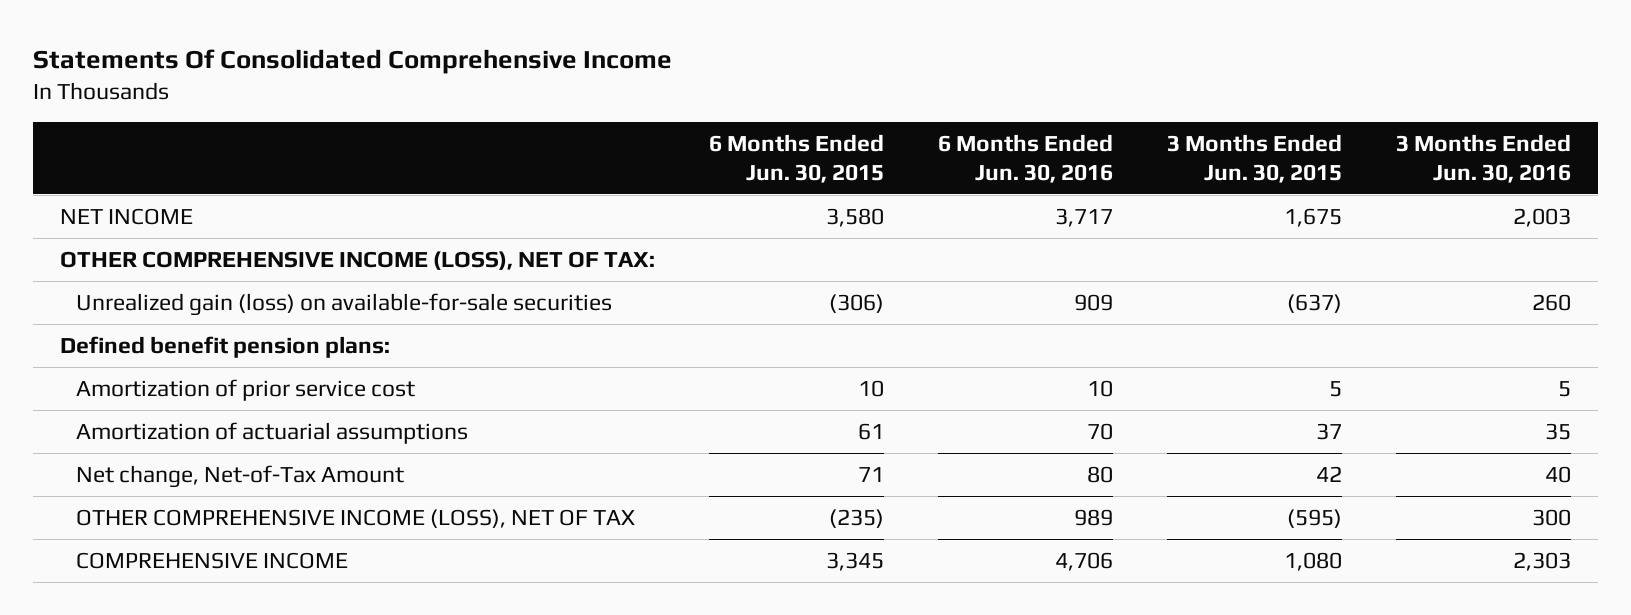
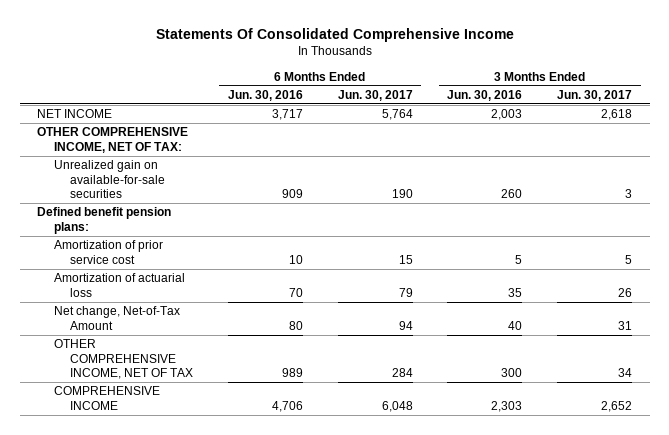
- | 6 Months Ended Jun. 30, 2015 | 6 Months Ended Jun. 30, 2016 | 3 Months Ended Jun. 30, 2015 | 3 Months Ended Jun. 30, 2016
+ | 6 Months Ended Jun. 30, 2016 | 6 Months Ended Jun. 30, 2017 | 3 Months Ended Jun. 30, 2016 | 3 Months Ended Jun. 30, 2017
- OTHER COMPREHENSIVE INCOME (LOSS), NET OF TAX:
- Unrealized gain (loss) on available-for-sale securities | (306) | 909 | (637) | 260
+ OTHER COMPREHENSIVE INCOME, NET OF TAX:
+ Unrealized gain on available-for-sale securities | 909 | 190 | 260 | 3
- Amortization of actuarial assumptions | 61 | 70 | 37 | 35
+ Amortization of actuarial loss | 70 | 79 | 35 | 26
- OTHER COMPREHENSIVE INCOME (LOSS), NET OF TAX | (235) | 989 | (595) | 300
+ OTHER COMPREHENSIVE INCOME, NET OF TAX | 989 | 284 | 300 | 34

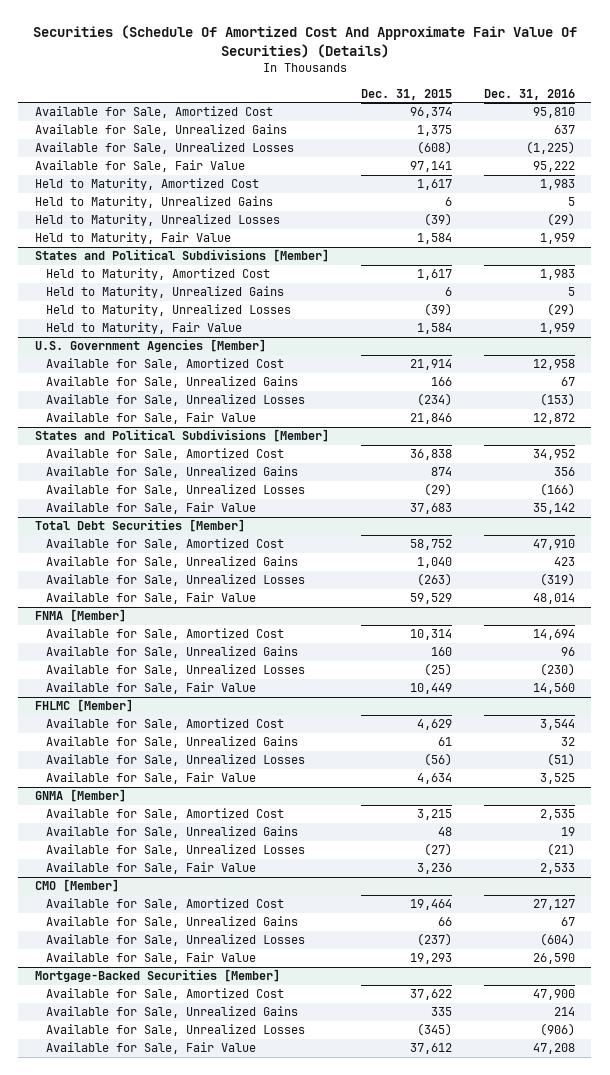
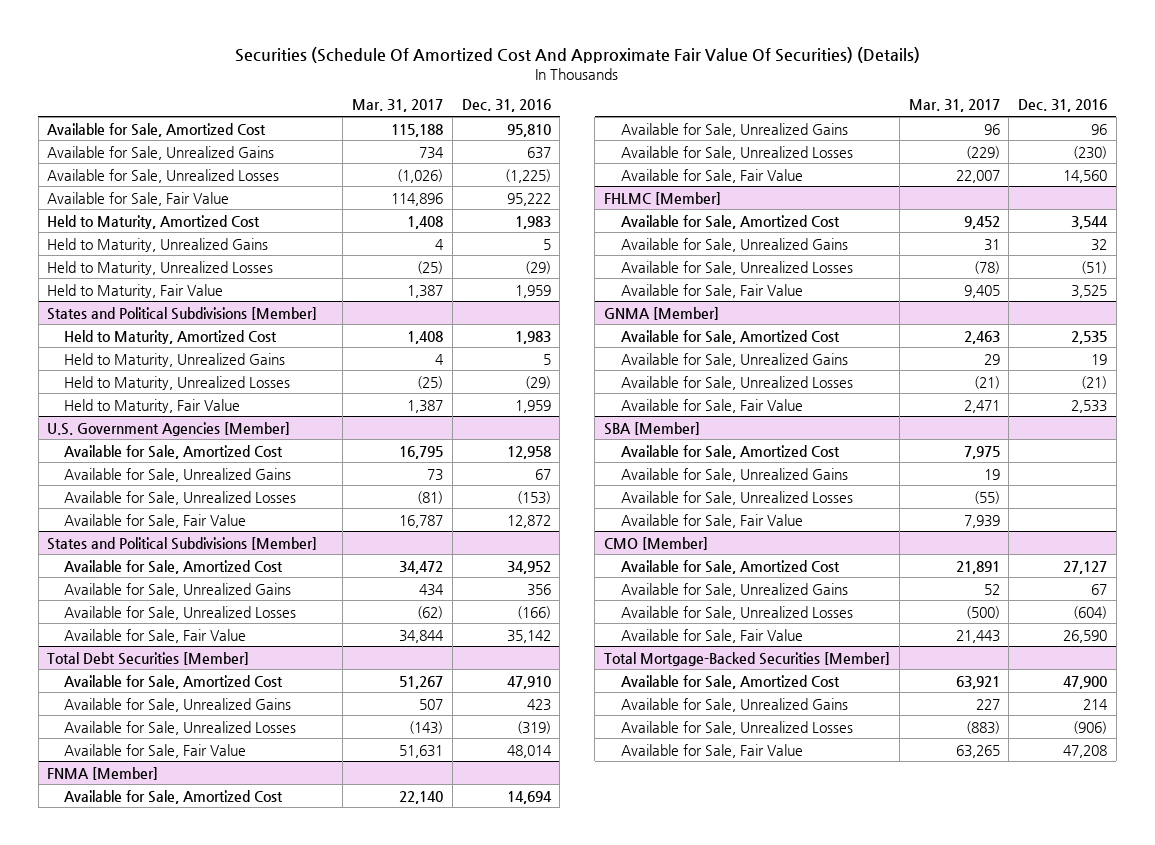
- | Dec. 31, 2015 | Dec. 31, 2016
+ | Mar. 31, 2017 | Dec. 31, 2016
+ SBA [Member]
+ Available for Sale, Amortized Cost | 7,975 |
+ Available for Sale, Unrealized Gains | 19 |
+ Available for Sale, Unrealized Losses | (55) |
+ Available for Sale, Fair Value | 7,939 |
- Mortgage-Backed Securities [Member]
+ Total Mortgage-Backed Securities [Member]

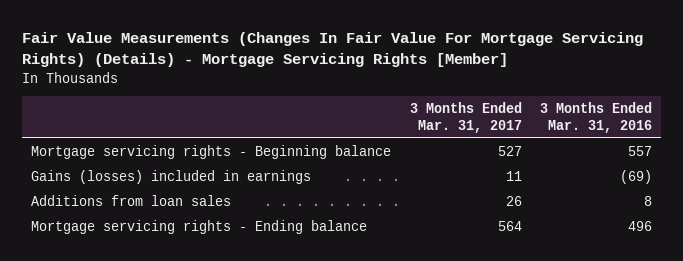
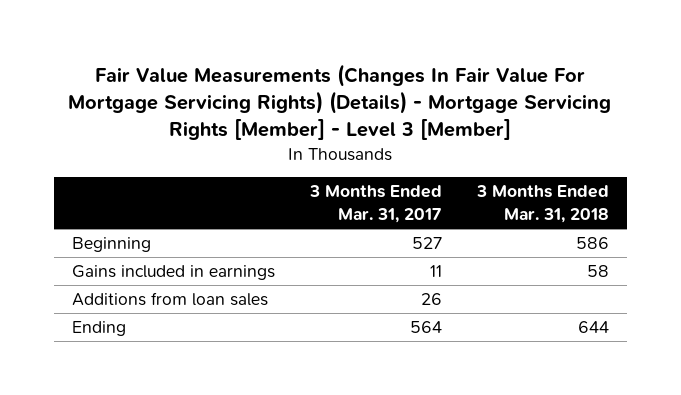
- Fair Value Measurements (Changes In Fair Value For Mortgage Servicing Rights) (Details) - Mortgage Servicing Rights [Member]
+ Fair Value Measurements (Changes In Fair Value For Mortgage Servicing Rights) (Details) - Mortgage Servicing Rights [Member] - Level 3 [Member]
- | 3 Months Ended Mar. 31, 2017 | 3 Months Ended Mar. 31, 2016
+ | 3 Months Ended Mar. 31, 2017 | 3 Months Ended Mar. 31, 2018
- Mortgage servicing rights - Beginning balance | 527 | 557
- Gains (losses) included in earnings | 11 | (69)
+ Beginning | 527 | 586
+ Gains included in earnings | 11 | 58
- Mortgage servicing rights - Ending balance | 564 | 496
+ Ending | 564 | 644

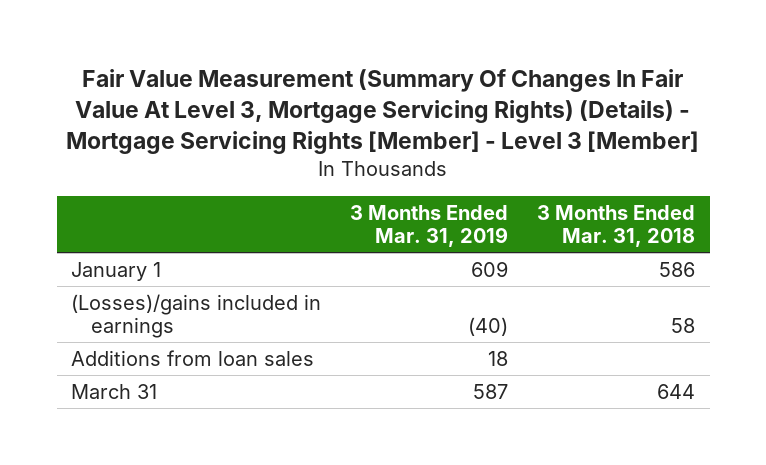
- Fair Value Measurements (Changes In Fair Value For Mortgage Servicing Rights) (Details) - Mortgage Servicing Rights [Member] - Level 3 [Member]
+ Fair Value Measurement (Summary Of Changes In Fair Value At Level 3, Mortgage Servicing Rights) (Details) - Mortgage Servicing Rights [Member] - Level 3 [Member]
- | 3 Months Ended Mar. 31, 2017 | 3 Months Ended Mar. 31, 2018
+ | 3 Months Ended Mar. 31, 2019 | 3 Months Ended Mar. 31, 2018
- Beginning | 527 | 586
- Gains included in earnings | 11 | 58
+ January 1 | 609 | 586
+ (Losses)/gains included in earnings | (40) | 58
- Ending | 564 | 644
+ March 31 | 587 | 644

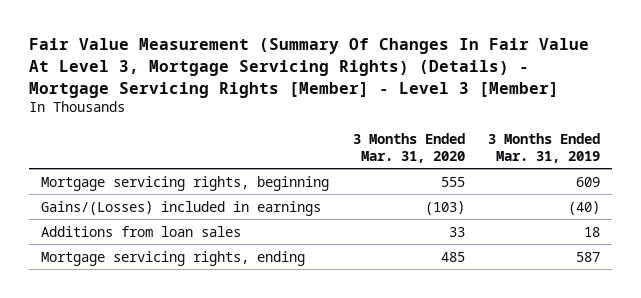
- | 3 Months Ended Mar. 31, 2019 | 3 Months Ended Mar. 31, 2018
+ | 3 Months Ended Mar. 31, 2020 | 3 Months Ended Mar. 31, 2019
- January 1 | 609 | 586
- (Losses)/gains included in earnings | (40) | 58
+ Mortgage servicing rights, beginning | 555 | 609
+ Gains/(Losses) included in earnings | (103) | (40)
- March 31 | 587 | 644
+ Mortgage servicing rights, ending | 485 | 587

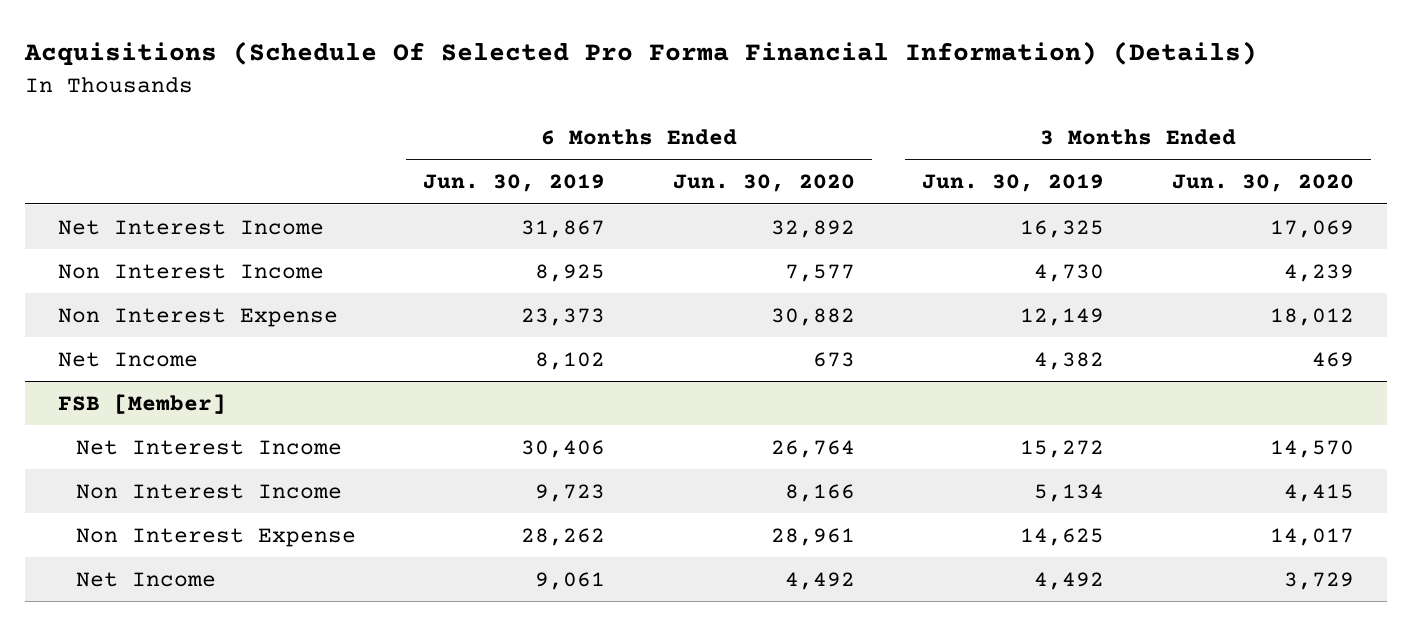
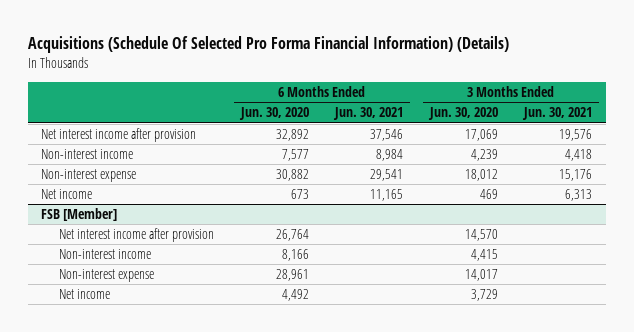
- | 6 Months Ended Jun. 30, 2019 | 6 Months Ended Jun. 30, 2020 | 3 Months Ended Jun. 30, 2019 | 3 Months Ended Jun. 30, 2020
+ | 6 Months Ended Jun. 30, 2020 | 6 Months Ended Jun. 30, 2021 | 3 Months Ended Jun. 30, 2020 | 3 Months Ended Jun. 30, 2021
- Net Interest Income | 31,867 | 32,892 | 16,325 | 17,069
- Non Interest Income | 8,925 | 7,577 | 4,730 | 4,239
- Non Interest Expense | 23,373 | 30,882 | 12,149 | 18,012
- Net Income | 8,102 | 673 | 4,382 | 469
+ Net interest income after provision | 32,892 | 37,546 | 17,069 | 19,576
+ Non-interest income | 7,577 | 8,984 | 4,239 | 4,418
+ Non-interest expense | 30,882 | 29,541 | 18,012 | 15,176
+ Net income | 673 | 11,165 | 469 | 6,313
@ FSB [Member]
- Net Interest Income | 30,406 | 26,764 | 15,272 | 14,570
- Non Interest Income | 9,723 | 8,166 | 5,134 | 4,415
- Non Interest Expense | 28,262 | 28,961 | 14,625 | 14,017
- Net Income | 9,061 | 4,492 | 4,492 | 3,729
+ Net interest income after provision | 26,764 | | 14,570 |
+ Non-interest income | 8,166 | | 4,415 |
+ Non-interest expense | 28,961 | | 14,017 |
+ Net income | 4,492 | | 3,729 |

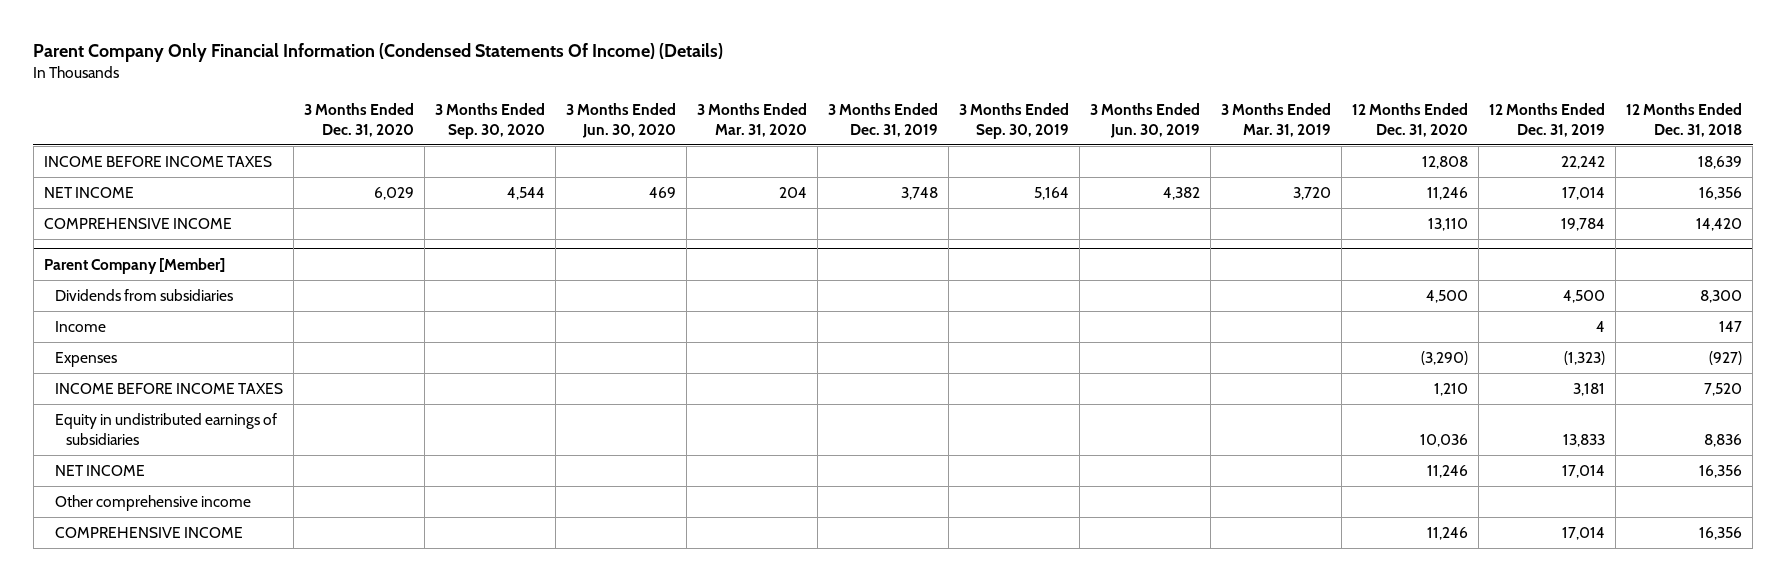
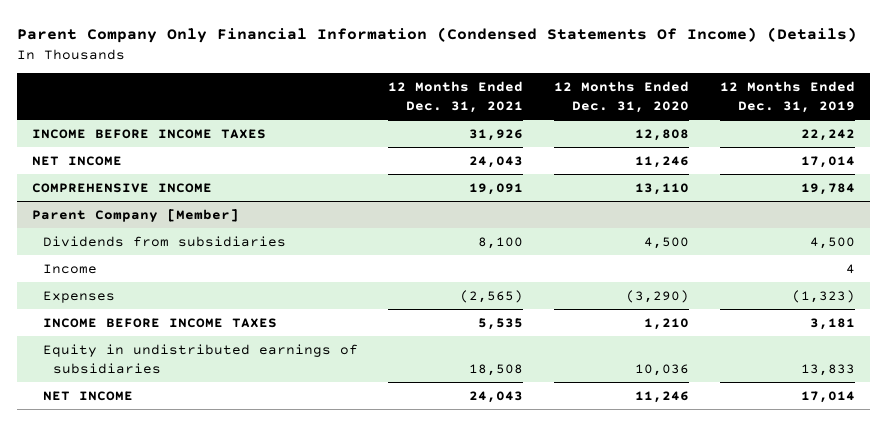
- | 3 Months Ended Dec. 31, 2020 | 3 Months Ended Sep. 30, 2020 | 3 Months Ended Jun. 30, 2020 | 3 Months Ended Mar. 31, 2020 | 3 Months Ended Dec. 31, 2019 | 3 Months Ended Sep. 30, 2019 | 3 Months Ended Jun. 30, 2019 | 3 Months Ended Mar. 31, 2019 | 12 Months Ended Dec. 31, 2020 | 12 Months Ended Dec. 31, 2019 | 12 Months Ended Dec. 31, 2018
+ | 12 Months Ended Dec. 31, 2021 | 12 Months Ended Dec. 31, 2020 | 12 Months Ended Dec. 31, 2019
@ Parent Company [Member]
- Other comprehensive income
- COMPREHENSIVE INCOME | | | | | | | | | 11,246 | 17,014 | 16,356

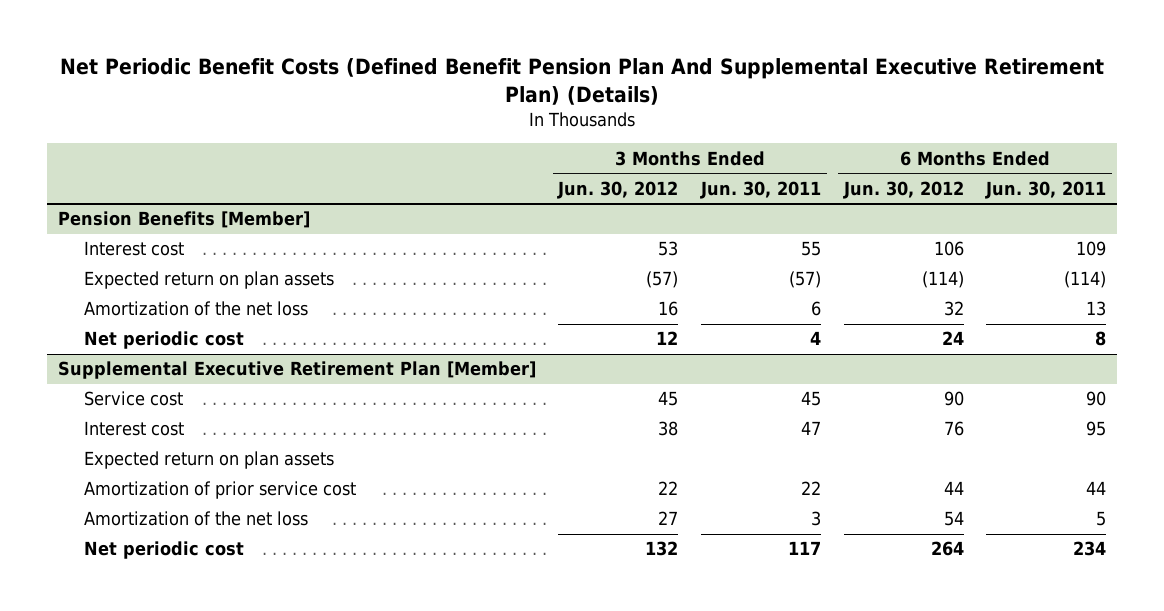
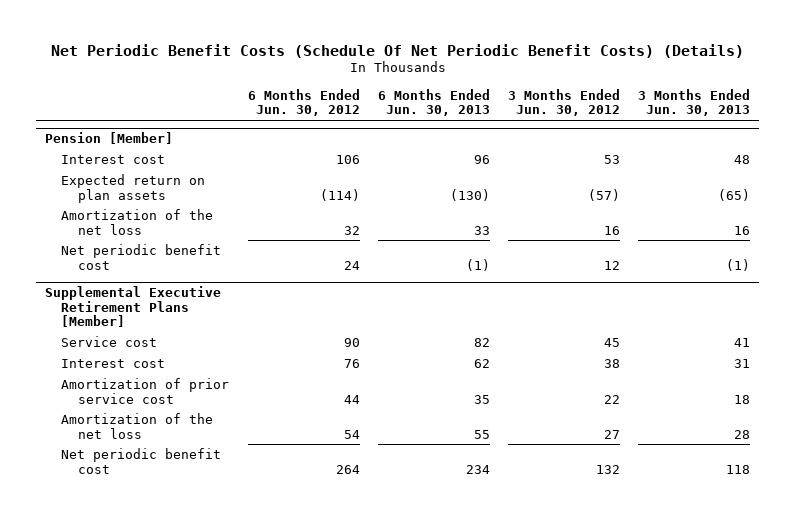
- Net Periodic Benefit Costs (Defined Benefit Pension Plan And Supplemental Executive Retirement Plan) (Details)
+ Net Periodic Benefit Costs (Schedule Of Net Periodic Benefit Costs) (Details)
- | 3 Months Ended Jun. 30, 2012 | 3 Months Ended Jun. 30, 2011 | 6 Months Ended Jun. 30, 2012 | 6 Months Ended Jun. 30, 2011
+ | 6 Months Ended Jun. 30, 2012 | 6 Months Ended Jun. 30, 2013 | 3 Months Ended Jun. 30, 2012 | 3 Months Ended Jun. 30, 2013
- Pension Benefits [Member]
+ Pension [Member]
- Net periodic cost | 12 | 4 | 24 | 8
- Supplemental Executive Retirement Plan [Member]
+ Net periodic benefit cost | 24 | (1) | 12 | (1)
+ Supplemental Executive Retirement Plans [Member]
- Expected return on plan assets
- Net periodic cost | 132 | 117 | 264 | 234
+ Net periodic benefit cost | 264 | 234 | 132 | 118

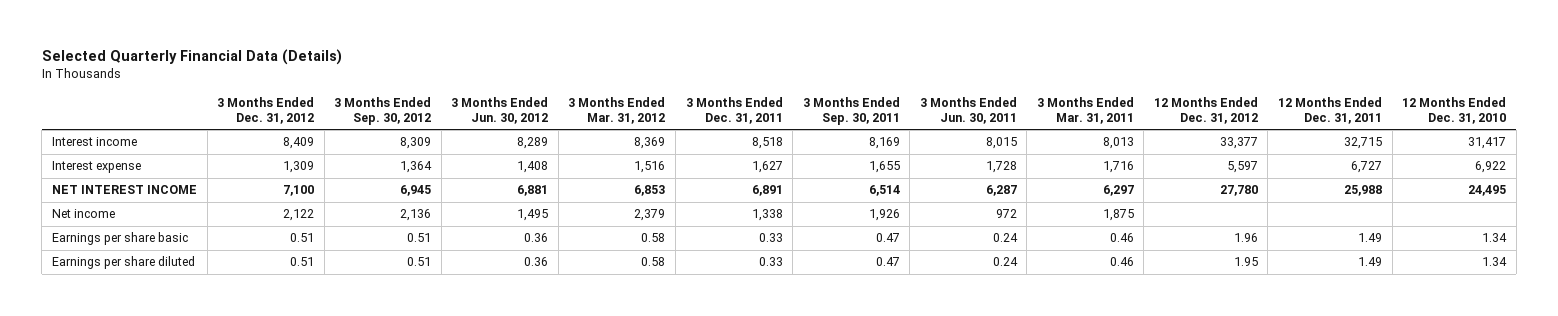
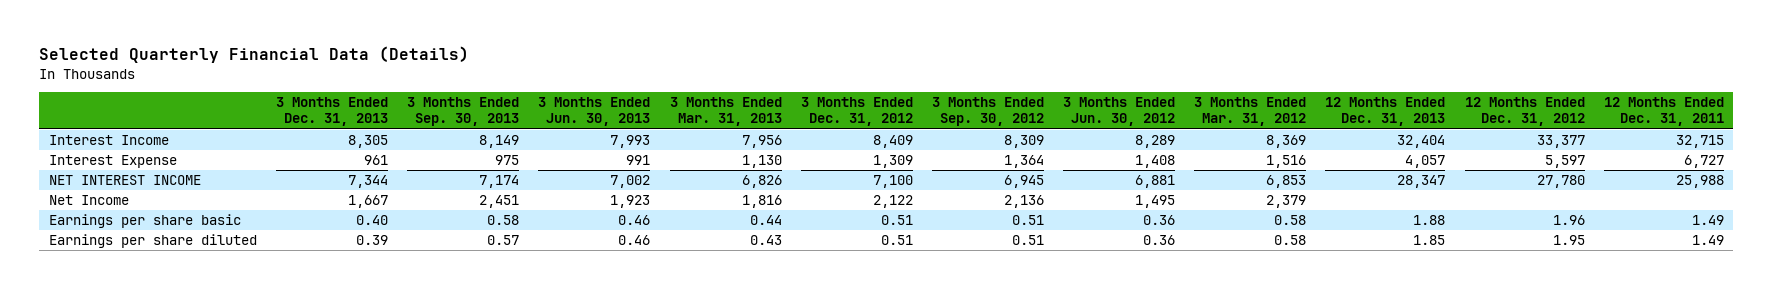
- | 3 Months Ended Dec. 31, 2012 | 3 Months Ended Sep. 30, 2012 | 3 Months Ended Jun. 30, 2012 | 3 Months Ended Mar. 31, 2012 | 3 Months Ended Dec. 31, 2011 | 3 Months Ended Sep. 30, 2011 | 3 Months Ended Jun. 30, 2011 | 3 Months Ended Mar. 31, 2011 | 12 Months Ended Dec. 31, 2012 | 12 Months Ended Dec. 31, 2011 | 12 Months Ended Dec. 31, 2010
+ | 3 Months Ended Dec. 31, 2013 | 3 Months Ended Sep. 30, 2013 | 3 Months Ended Jun. 30, 2013 | 3 Months Ended Mar. 31, 2013 | 3 Months Ended Dec. 31, 2012 | 3 Months Ended Sep. 30, 2012 | 3 Months Ended Jun. 30, 2012 | 3 Months Ended Mar. 31, 2012 | 12 Months Ended Dec. 31, 2013 | 12 Months Ended Dec. 31, 2012 | 12 Months Ended Dec. 31, 2011
- Interest income | 8,409 | 8,309 | 8,289 | 8,369 | 8,518 | 8,169 | 8,015 | 8,013 | 33,377 | 32,715 | 31,417
- Interest expense | 1,309 | 1,364 | 1,408 | 1,516 | 1,627 | 1,655 | 1,728 | 1,716 | 5,597 | 6,727 | 6,922
+ Interest Income | 8,305 | 8,149 | 7,993 | 7,956 | 8,409 | 8,309 | 8,289 | 8,369 | 32,404 | 33,377 | 32,715
+ Interest Expense | 961 | 975 | 991 | 1,130 | 1,309 | 1,364 | 1,408 | 1,516 | 4,057 | 5,597 | 6,727
- Net income | 2,122 | 2,136 | 1,495 | 2,379 | 1,338 | 1,926 | 972 | 1,875 | | |
+ Net Income | 1,667 | 2,451 | 1,923 | 1,816 | 2,122 | 2,136 | 1,495 | 2,379 | | |

